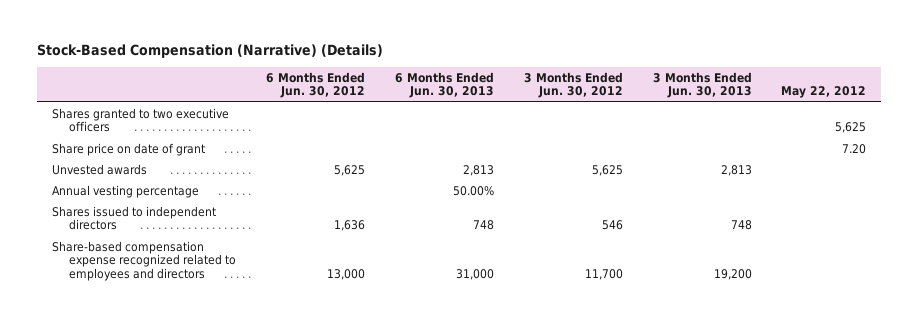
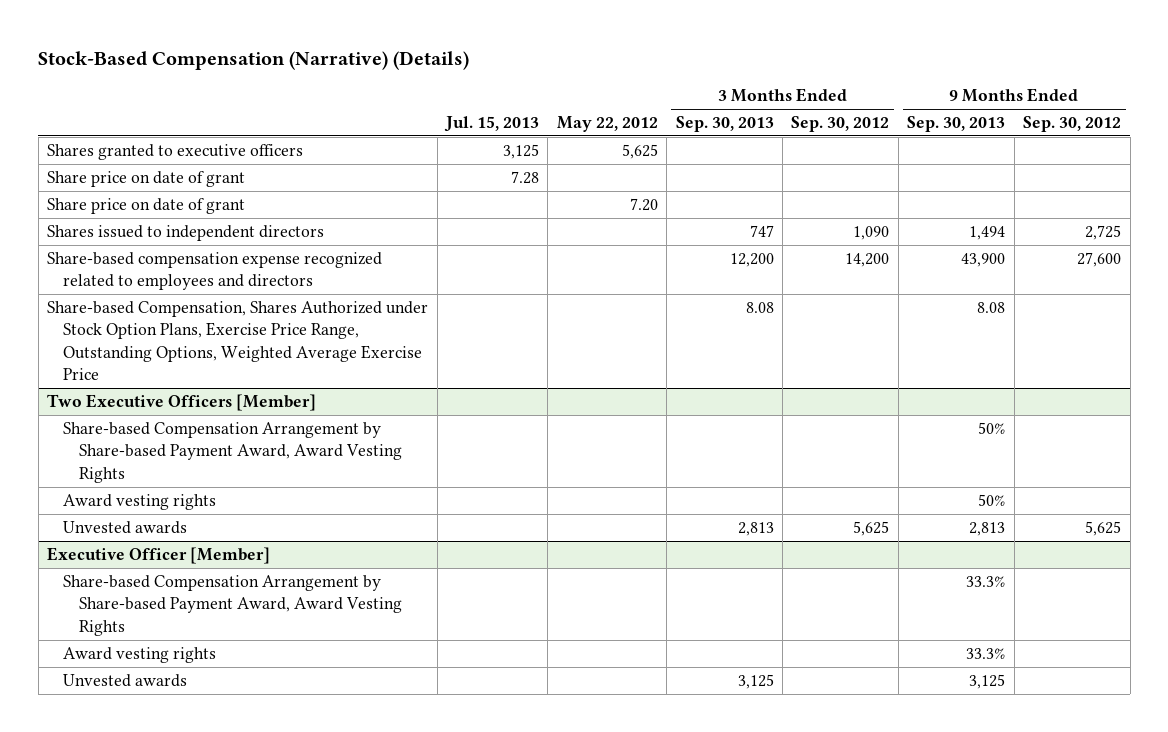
- | 6 Months Ended Jun. 30, 2012 | 6 Months Ended Jun. 30, 2013 | 3 Months Ended Jun. 30, 2012 | 3 Months Ended Jun. 30, 2013 | May 22, 2012
+ | Jul. 15, 2013 | May 22, 2012 | 3 Months Ended Sep. 30, 2013 | 3 Months Ended Sep. 30, 2012 | 9 Months Ended Sep. 30, 2013 | 9 Months Ended Sep. 30, 2012
- Shares granted to two executive officers | | | | | 5,625
+ Shares granted to executive officers | 3,125 | 5,625 | | | |
+ Share price on date of grant | 7.28 | | | | |
- Unvested awards | 5,625 | 2,813 | 5,625 | 2,813 |
- Annual vesting percentage | | 50.00% | | |
+ Share-based Compensation, Shares Authorized under Stock Option Plans, Exercise Price Range, Outstanding Options, Weighted Average Exercise Price | | | 8.08 | | 8.08 |
+ Two Executive Officers [Member]
+ Share-based Compensation Arrangement by Share-based Payment Award, Award Vesting Rights | | | | | 50% |
+ Award vesting rights | | | | | 50% |
+ Unvested awards | | | 2,813 | 5,625 | 2,813 | 5,625
+ Executive Officer [Member]
+ Share-based Compensation Arrangement by Share-based Payment Award, Award Vesting Rights | | | | | 33.3% |
+ Award vesting rights | | | | | 33.3% |
+ Unvested awards | | | 3,125 | | 3,125 |

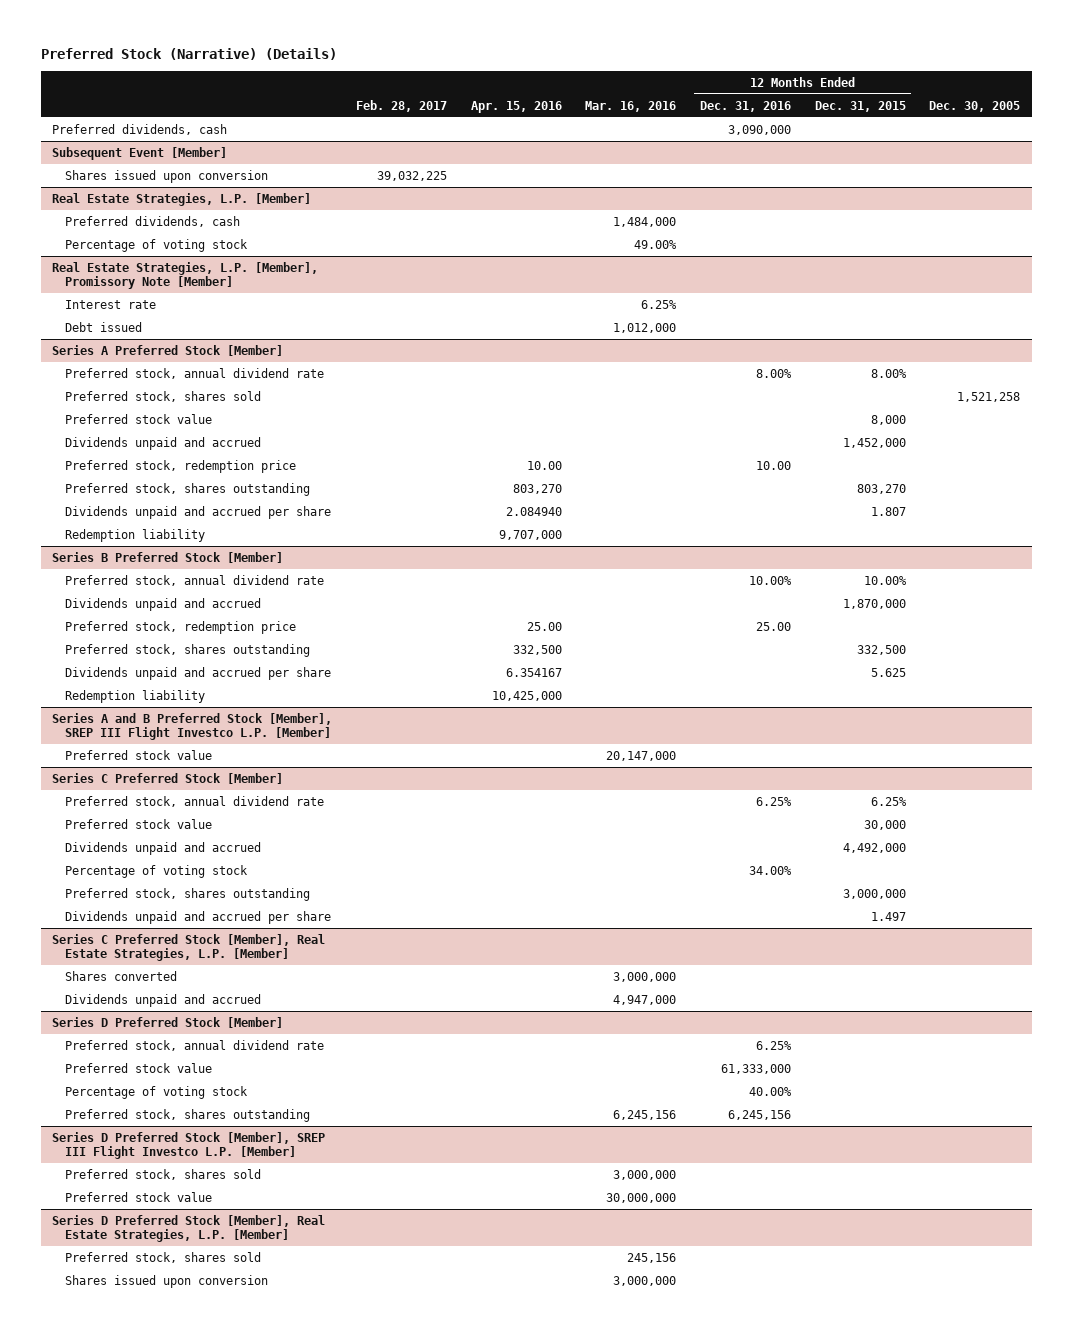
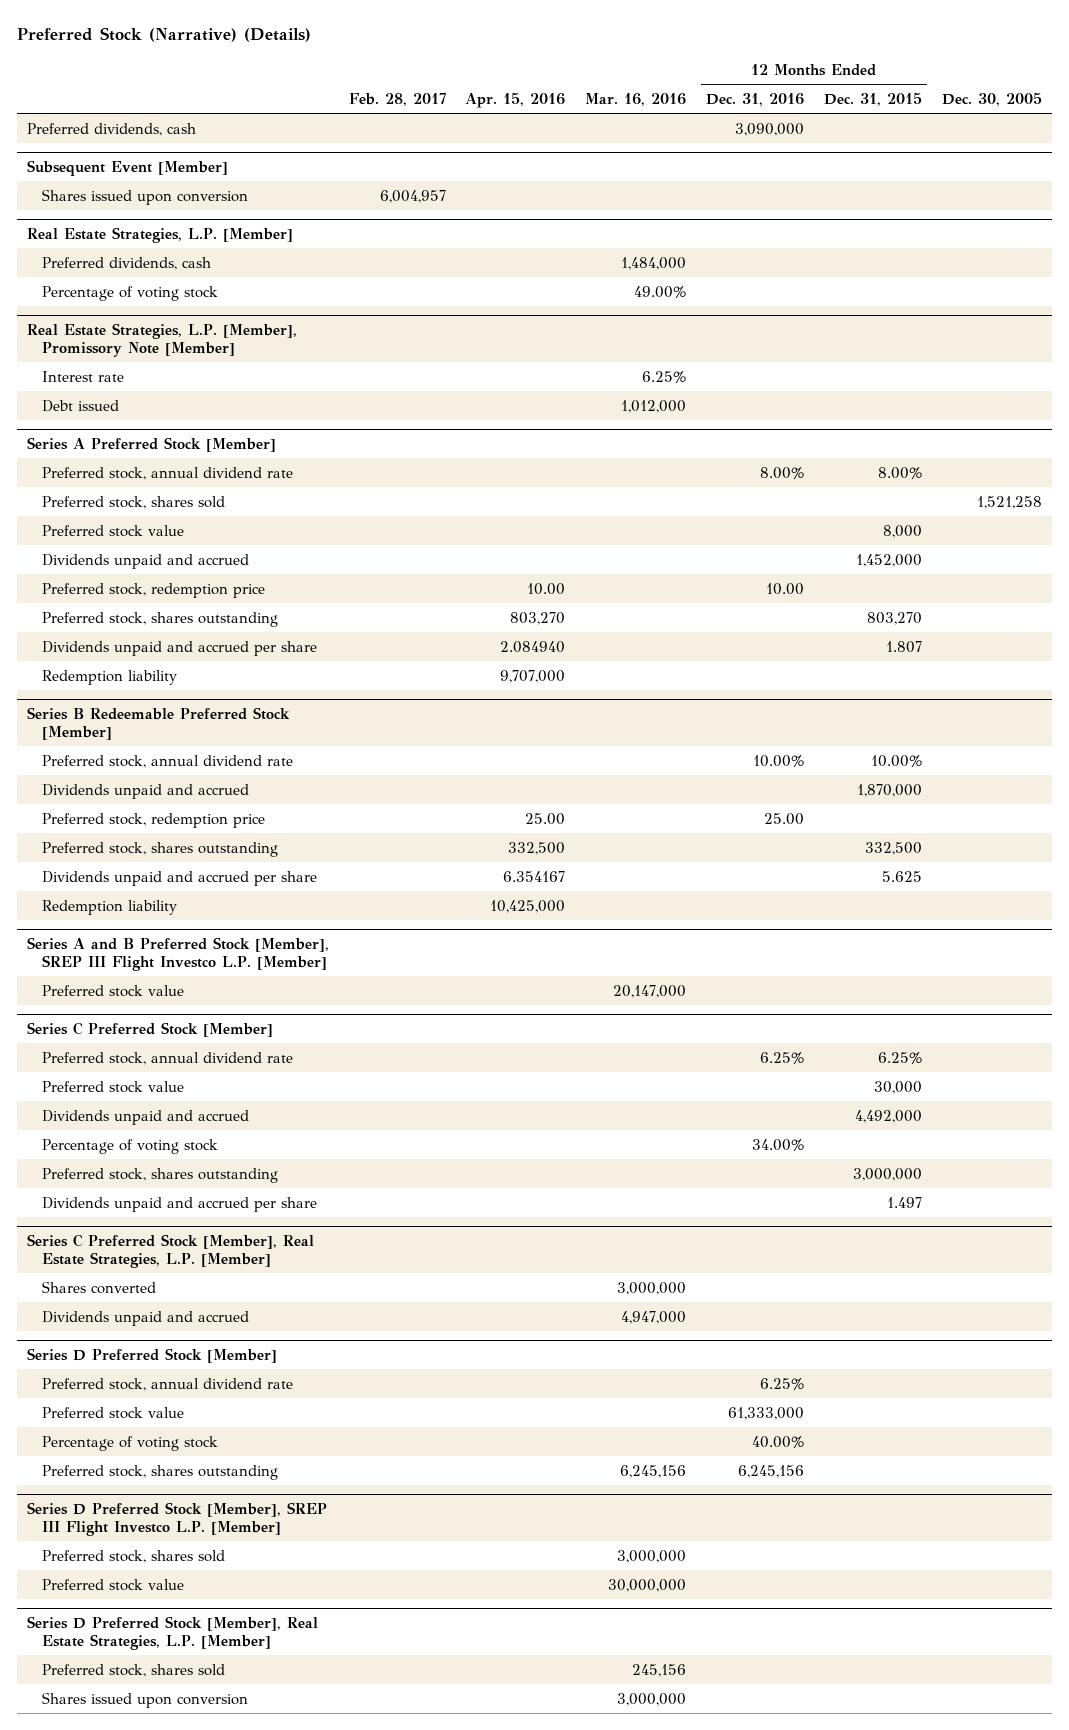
@ Subsequent Event [Member]
- Shares issued upon conversion | 39,032,225 | | | | |
+ Shares issued upon conversion | 6,004,957 | | | | |
- Series B Preferred Stock [Member]
+ Series B Redeemable Preferred Stock [Member]

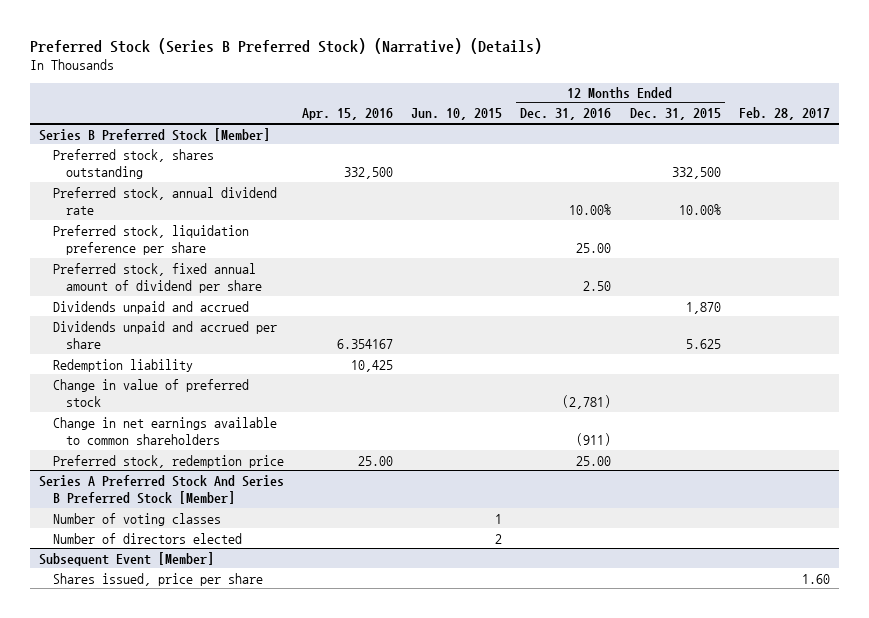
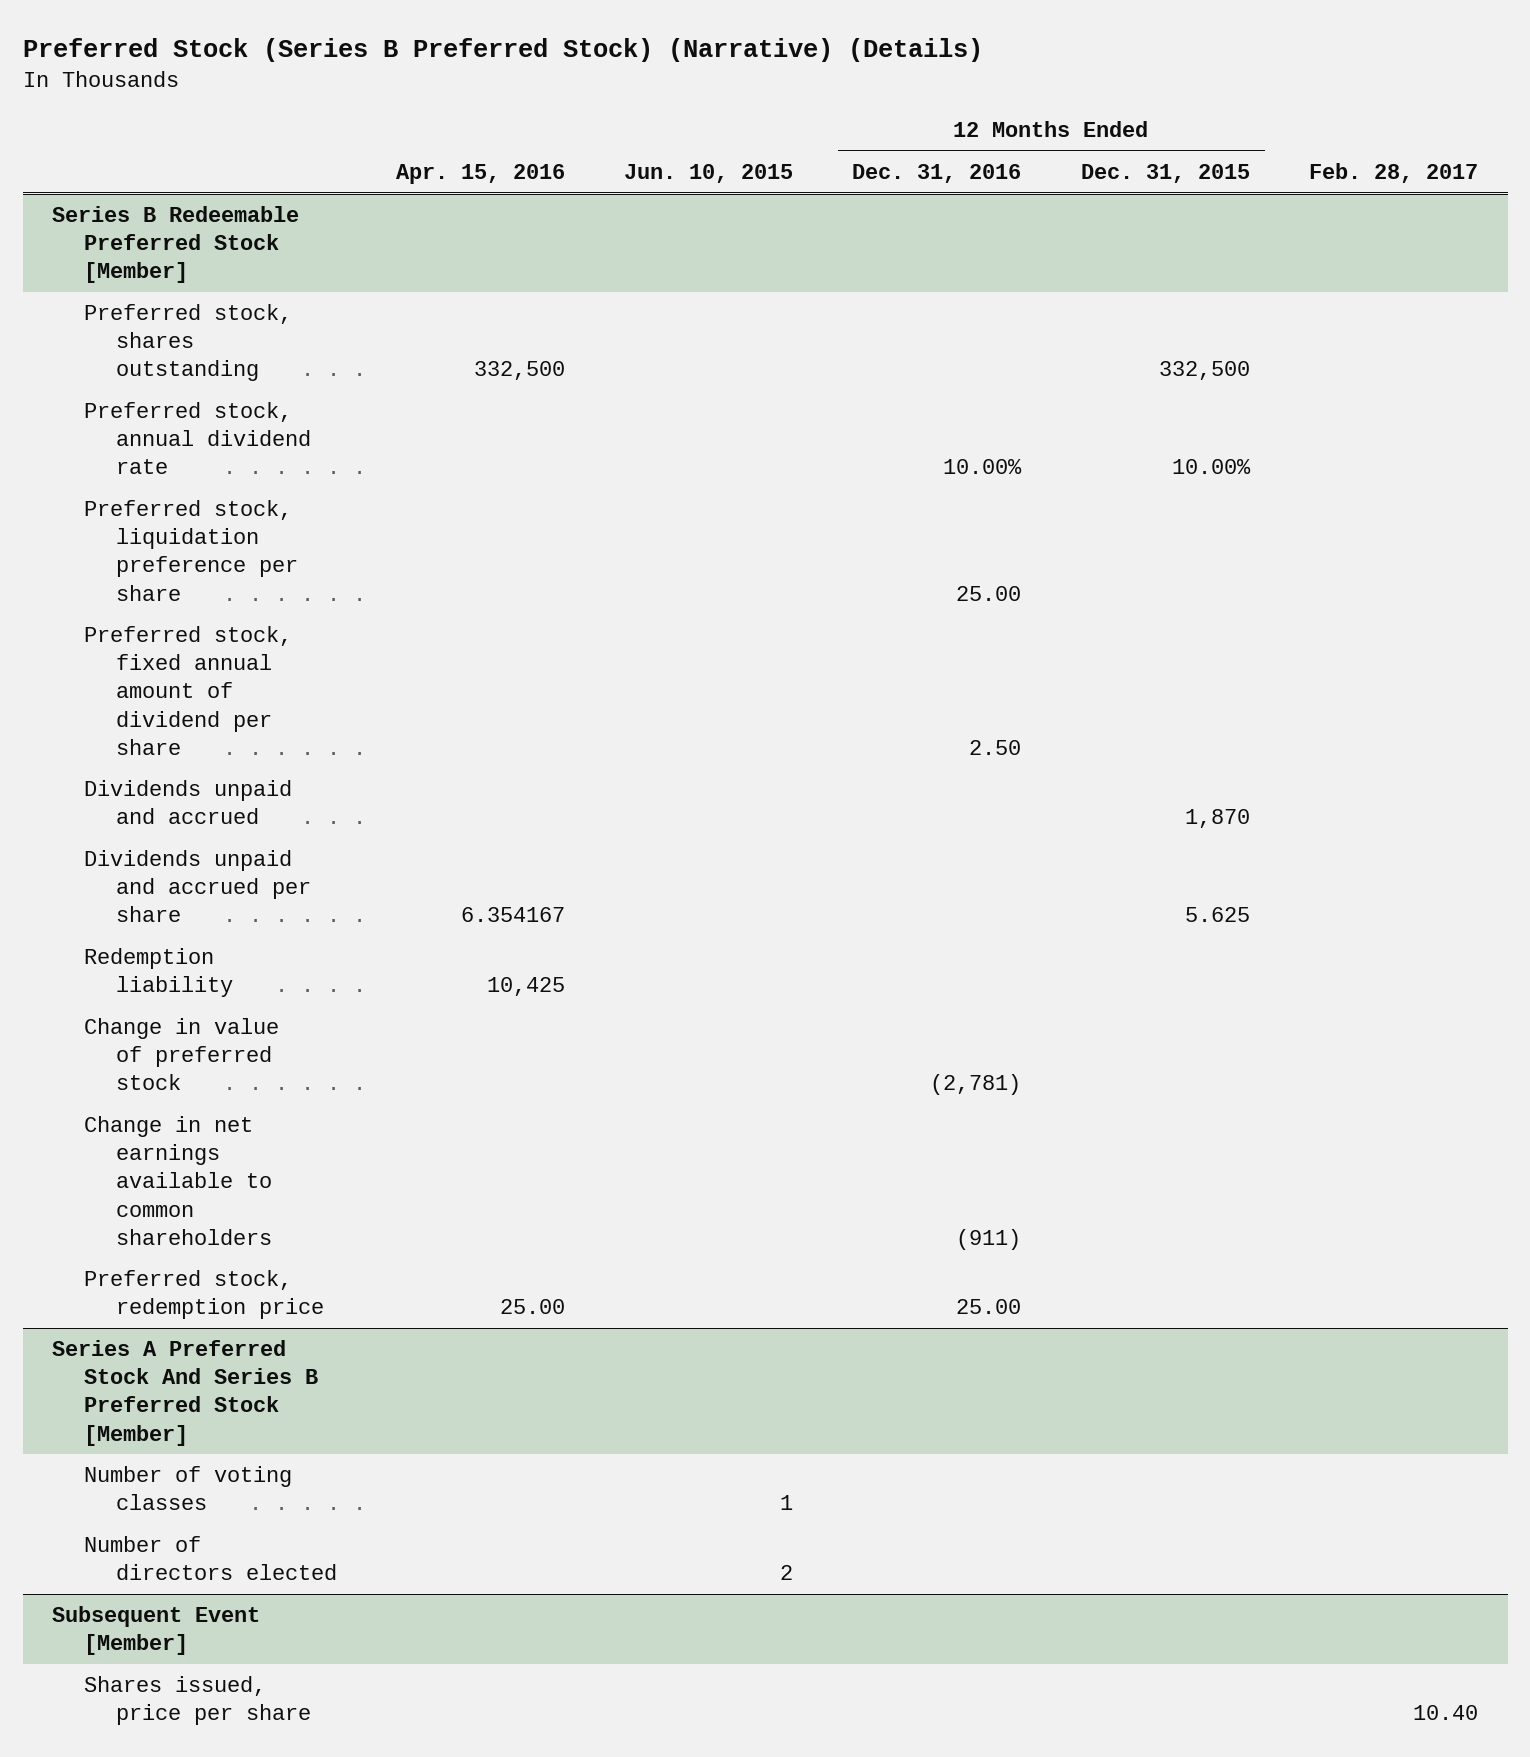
- Series B Preferred Stock [Member]
+ Series B Redeemable Preferred Stock [Member]
@ Subsequent Event [Member]
- Shares issued, price per share | | | | | 1.60
+ Shares issued, price per share | | | | | 10.40

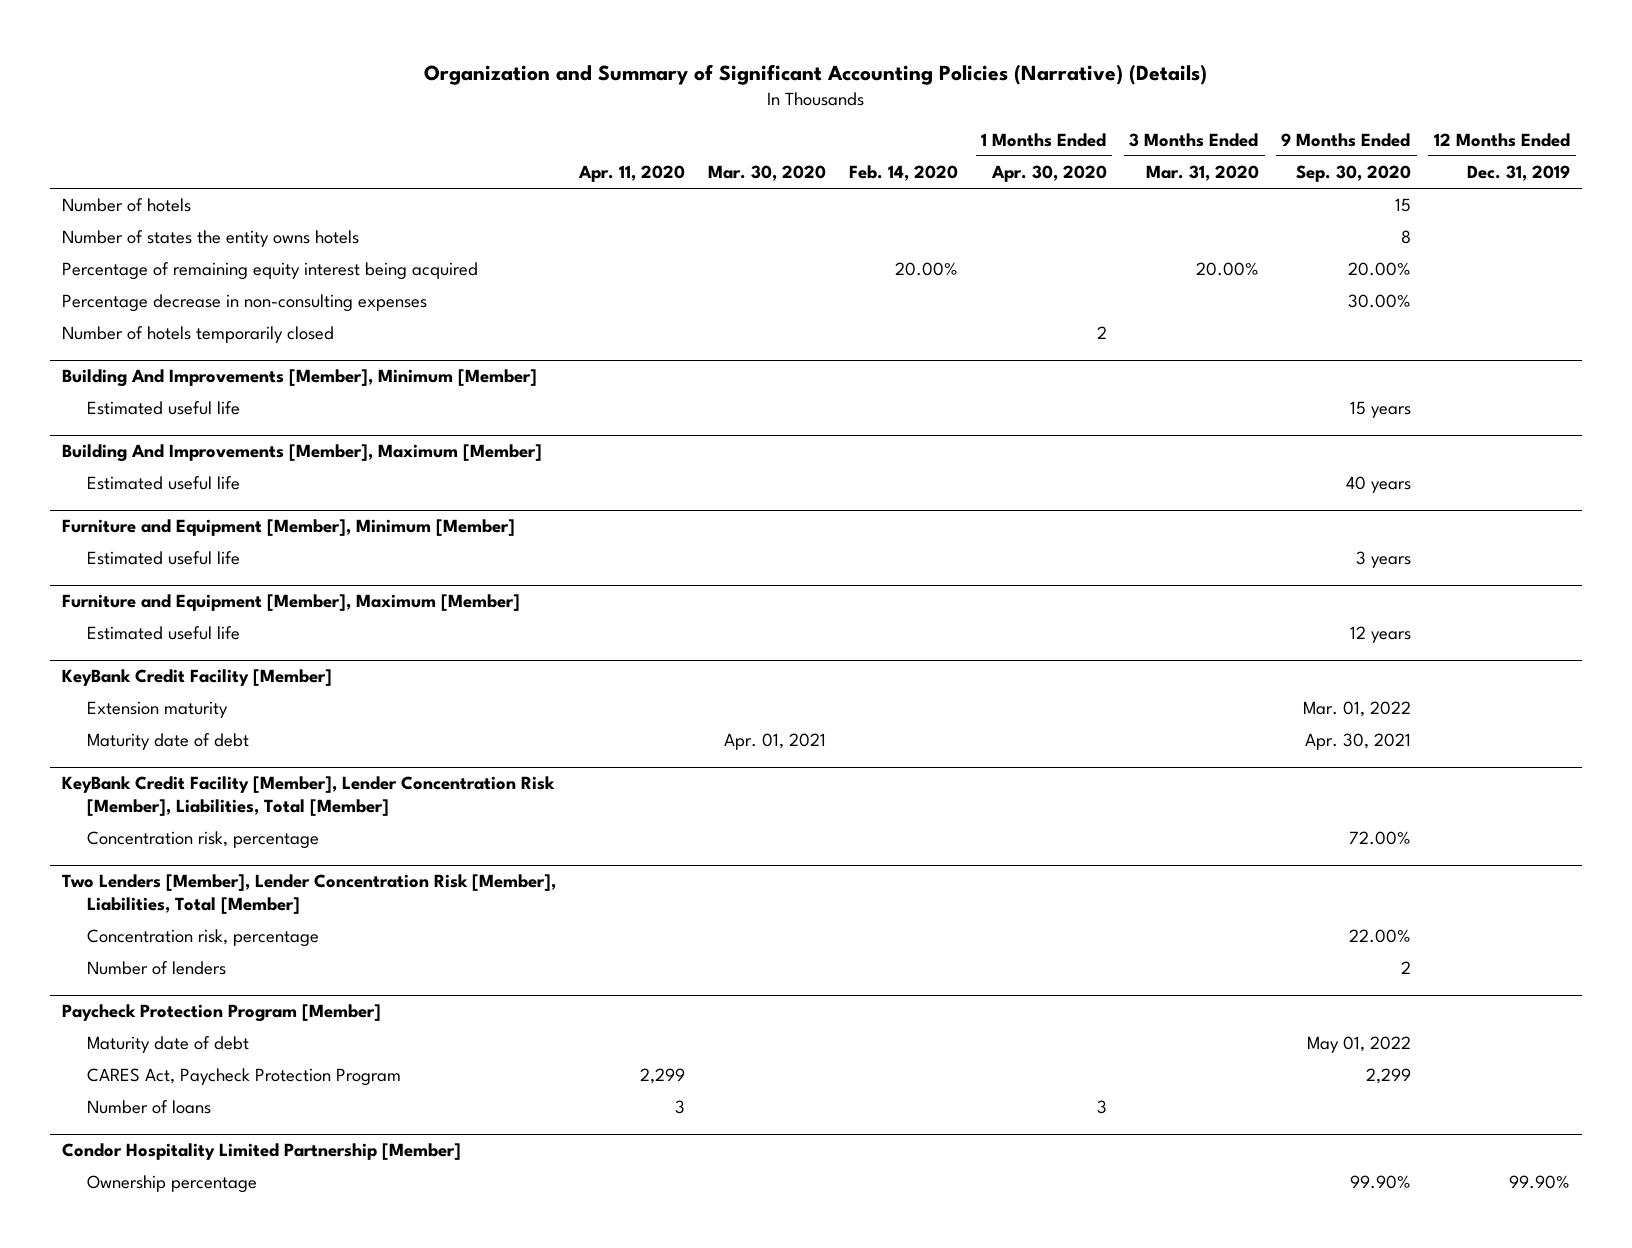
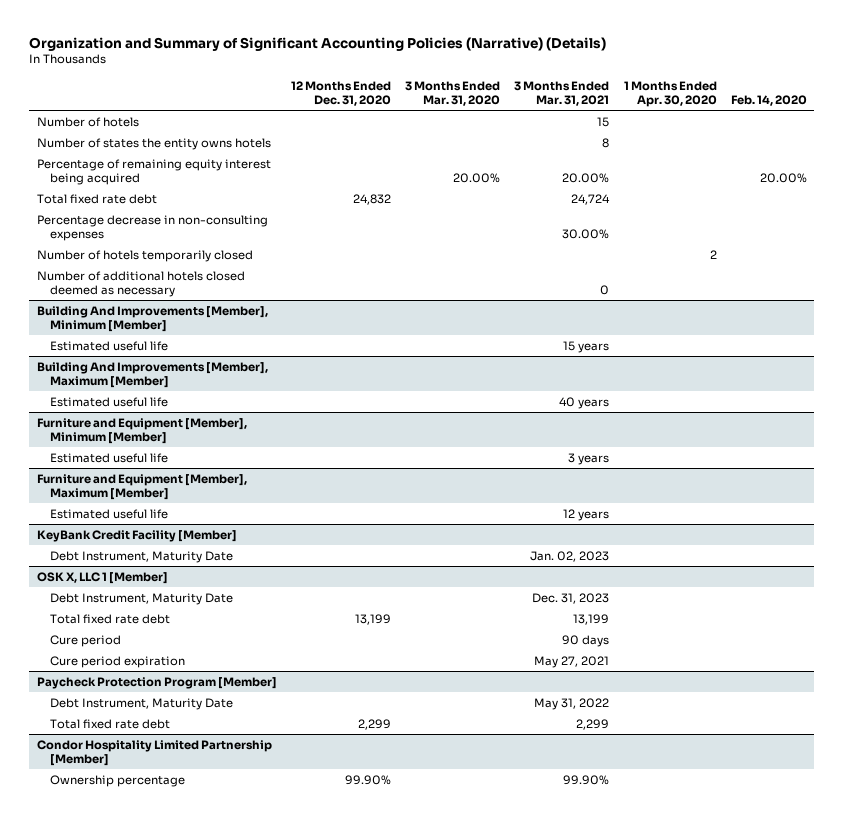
- | Apr. 11, 2020 | Mar. 30, 2020 | Feb. 14, 2020 | 1 Months Ended Apr. 30, 2020 | 3 Months Ended Mar. 31, 2020 | 9 Months Ended Sep. 30, 2020 | 12 Months Ended Dec. 31, 2019
+ | 12 Months Ended Dec. 31, 2020 | 3 Months Ended Mar. 31, 2020 | 3 Months Ended Mar. 31, 2021 | 1 Months Ended Apr. 30, 2020 | Feb. 14, 2020
+ Total fixed rate debt | 24,832 | | 24,724 | |
+ Number of additional hotels closed deemed as necessary | | | 0 | |
@ KeyBank Credit Facility [Member]
- Extension maturity | | | | | | Mar. 01, 2022 |
- Maturity date of debt | | Apr. 01, 2021 | | | | Apr. 30, 2021 |
- KeyBank Credit Facility [Member], Lender Concentration Risk [Member], Liabilities, Total [Member]
- Concentration risk, percentage | | | | | | 72.00% |
- Two Lenders [Member], Lender Concentration Risk [Member], Liabilities, Total [Member]
- Concentration risk, percentage | | | | | | 22.00% |
- Number of lenders | | | | | | 2 |
@ KeyBank Credit Facility [Member]
+ Debt Instrument, Maturity Date | | | Jan. 02, 2023 | |
+ OSK X, LLC 1 [Member]
+ Debt Instrument, Maturity Date | | | Dec. 31, 2023 | |
+ Total fixed rate debt | 13,199 | | 13,199 | |
+ Cure period | | | 90 days | |
+ Cure period expiration | | | May 27, 2021 | |
@ Paycheck Protection Program [Member]
- Maturity date of debt | | | | | | May 01, 2022 |
- CARES Act, Paycheck Protection Program | 2,299 | | | | | 2,299 |
- Number of loans | 3 | | | 3 | | |
+ Debt Instrument, Maturity Date | | | May 31, 2022 | |
+ Total fixed rate debt | 2,299 | | 2,299 | |

